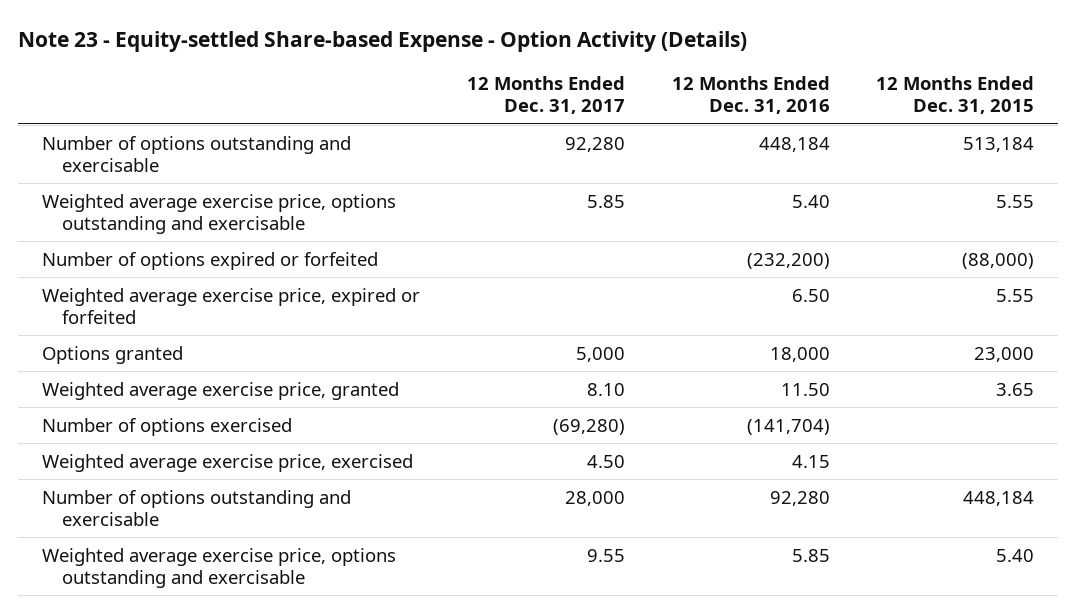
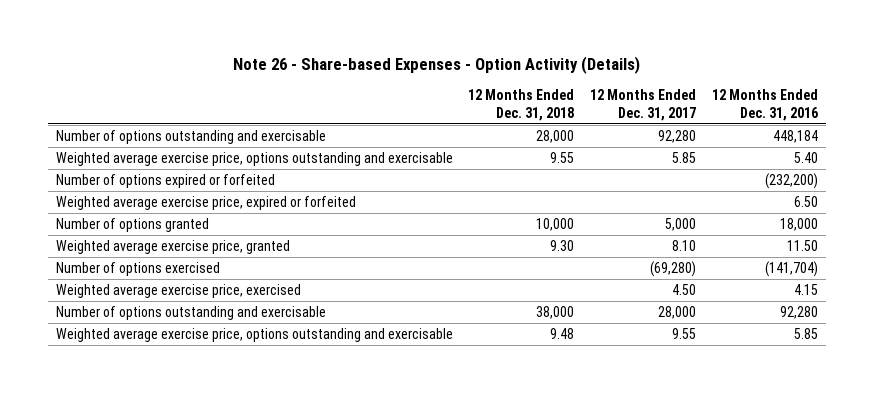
- Note 23 - Equity-settled Share-based Expense - Option Activity (Details)
+ Note 26 - Share-based Expenses - Option Activity (Details)
- | 12 Months Ended Dec. 31, 2017 | 12 Months Ended Dec. 31, 2016 | 12 Months Ended Dec. 31, 2015
+ | 12 Months Ended Dec. 31, 2018 | 12 Months Ended Dec. 31, 2017 | 12 Months Ended Dec. 31, 2016
- Options granted | 5,000 | 18,000 | 23,000
+ Number of options granted | 10,000 | 5,000 | 18,000

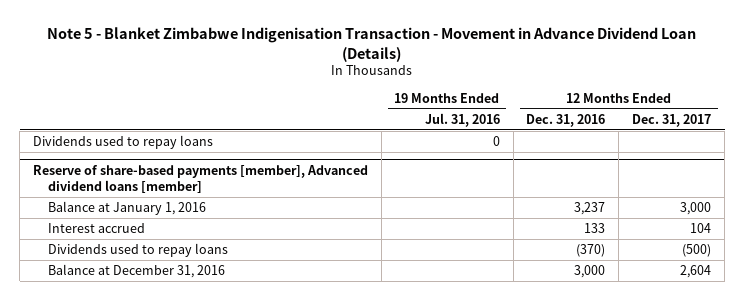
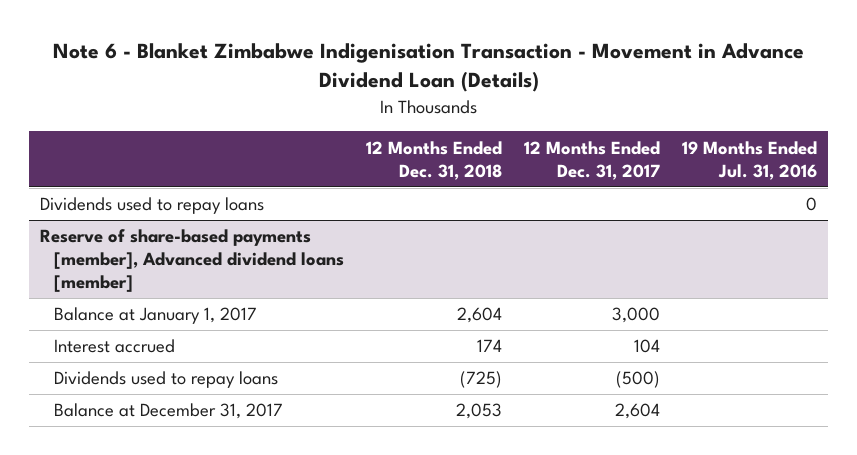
- Note 5 - Blanket Zimbabwe Indigenisation Transaction - Movement in Advance Dividend Loan (Details)
+ Note 6 - Blanket Zimbabwe Indigenisation Transaction - Movement in Advance Dividend Loan (Details)
- | 19 Months Ended Jul. 31, 2016 | 12 Months Ended Dec. 31, 2016 | 12 Months Ended Dec. 31, 2017
+ | 12 Months Ended Dec. 31, 2018 | 12 Months Ended Dec. 31, 2017 | 19 Months Ended Jul. 31, 2016
@ Reserve of share-based payments [member], Advanced dividend loans [member]
- Balance at January 1, 2016 | | 3,237 | 3,000
+ Balance at January 1, 2017 | 2,604 | 3,000 |
- Balance at December 31, 2016 | | 3,000 | 2,604
+ Balance at December 31, 2017 | 2,053 | 2,604 |

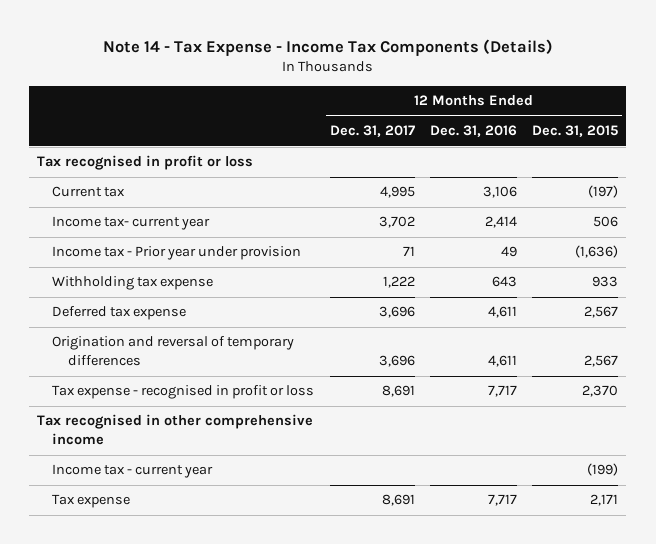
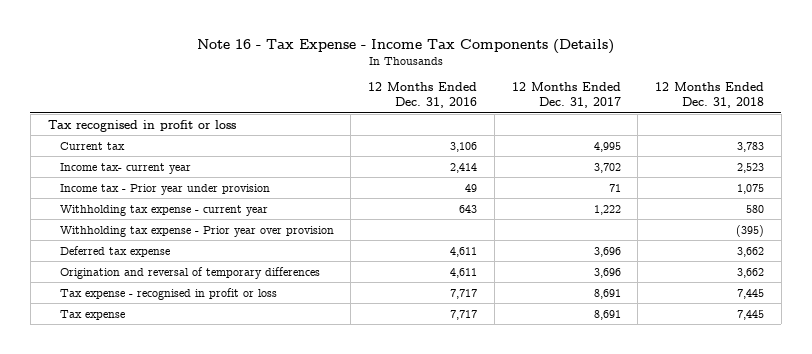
- Note 14 - Tax Expense - Income Tax Components (Details)
+ Note 16 - Tax Expense - Income Tax Components (Details)
- | 12 Months Ended Dec. 31, 2017 | 12 Months Ended Dec. 31, 2016 | 12 Months Ended Dec. 31, 2015
+ | 12 Months Ended Dec. 31, 2016 | 12 Months Ended Dec. 31, 2017 | 12 Months Ended Dec. 31, 2018
- Withholding tax expense | 1,222 | 643 | 933
+ Withholding tax expense - current year | 643 | 1,222 | 580
+ Withholding tax expense - Prior year over provision | | | (395)
- Tax recognised in other comprehensive income
- Income tax - current year | | | (199)

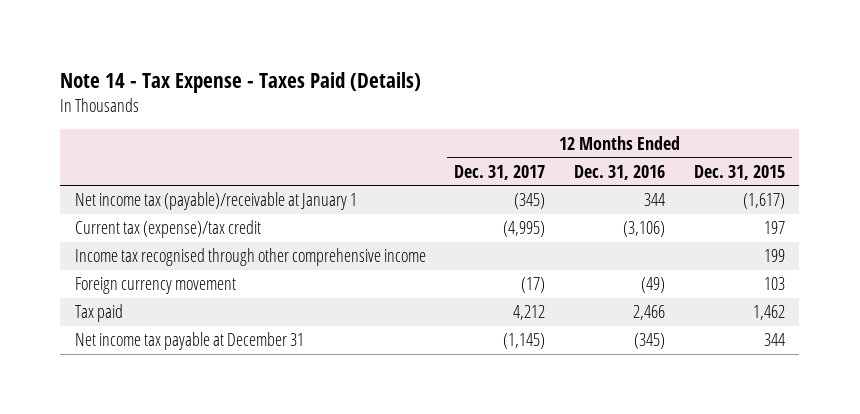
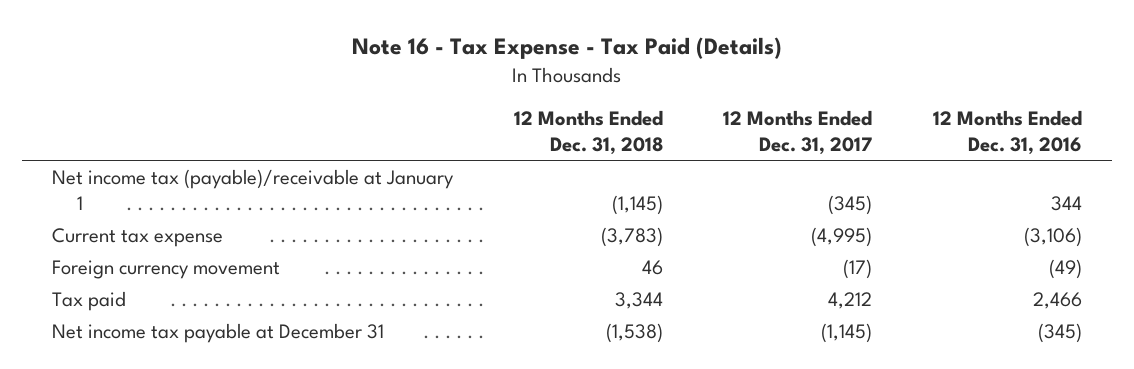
- Note 14 - Tax Expense - Taxes Paid (Details)
+ Note 16 - Tax Expense - Tax Paid (Details)
- | 12 Months Ended Dec. 31, 2017 | 12 Months Ended Dec. 31, 2016 | 12 Months Ended Dec. 31, 2015
+ | 12 Months Ended Dec. 31, 2018 | 12 Months Ended Dec. 31, 2017 | 12 Months Ended Dec. 31, 2016
- Current tax (expense)/tax credit | (4,995) | (3,106) | 197
- Income tax recognised through other comprehensive income | | | 199
+ Current tax expense | (3,783) | (4,995) | (3,106)

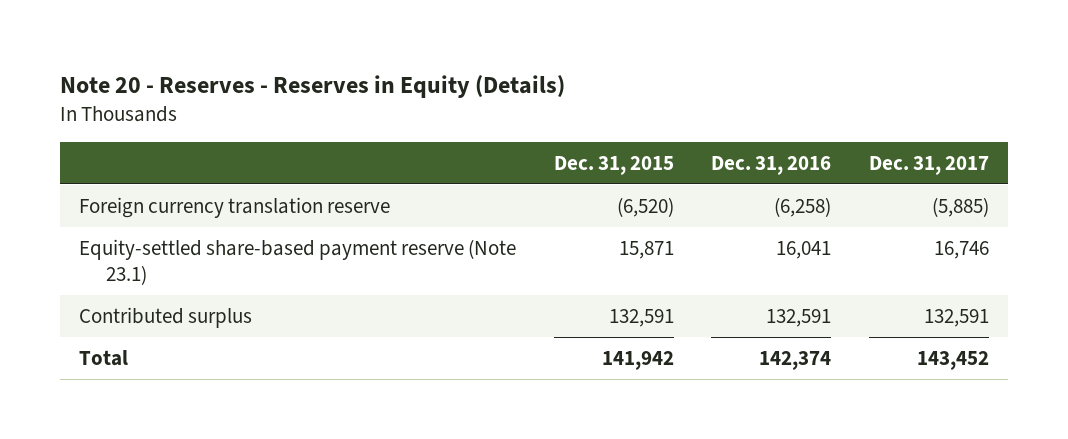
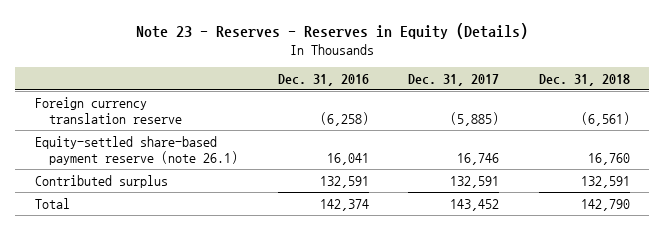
- Note 20 - Reserves - Reserves in Equity (Details)
+ Note 23 - Reserves - Reserves in Equity (Details)
- | Dec. 31, 2015 | Dec. 31, 2016 | Dec. 31, 2017
+ | Dec. 31, 2016 | Dec. 31, 2017 | Dec. 31, 2018
- Equity-settled share-based payment reserve (Note 23.1) | 15,871 | 16,041 | 16,746
+ Equity-settled share-based payment reserve (note 26.1) | 16,041 | 16,746 | 16,760

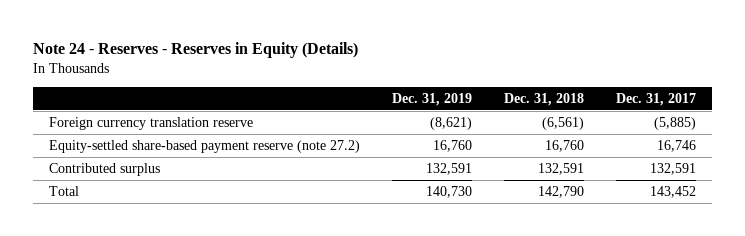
- Note 23 - Reserves - Reserves in Equity (Details)
+ Note 24 - Reserves - Reserves in Equity (Details)
- | Dec. 31, 2016 | Dec. 31, 2017 | Dec. 31, 2018
+ | Dec. 31, 2019 | Dec. 31, 2018 | Dec. 31, 2017
- Equity-settled share-based payment reserve (note 26.1) | 16,041 | 16,746 | 16,760
+ Equity-settled share-based payment reserve (note 27.2) | 16,760 | 16,760 | 16,746

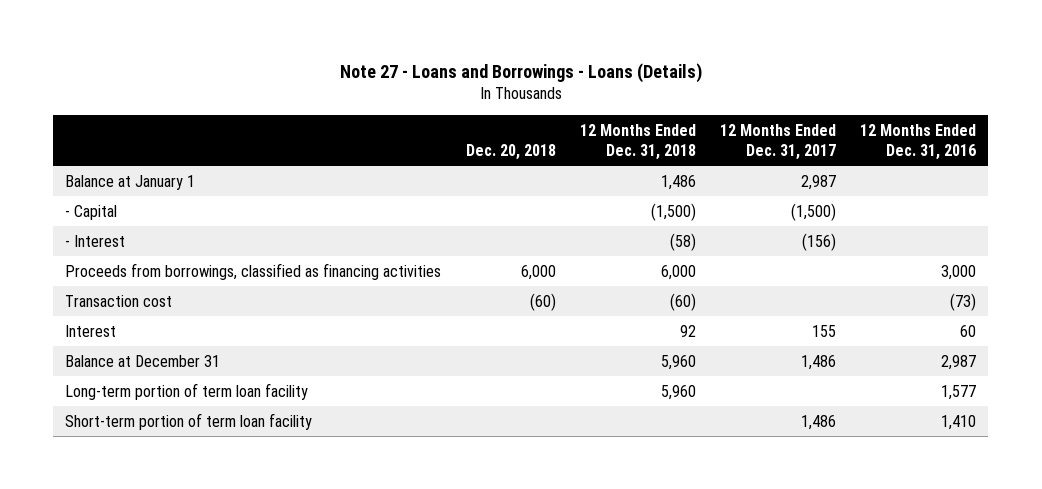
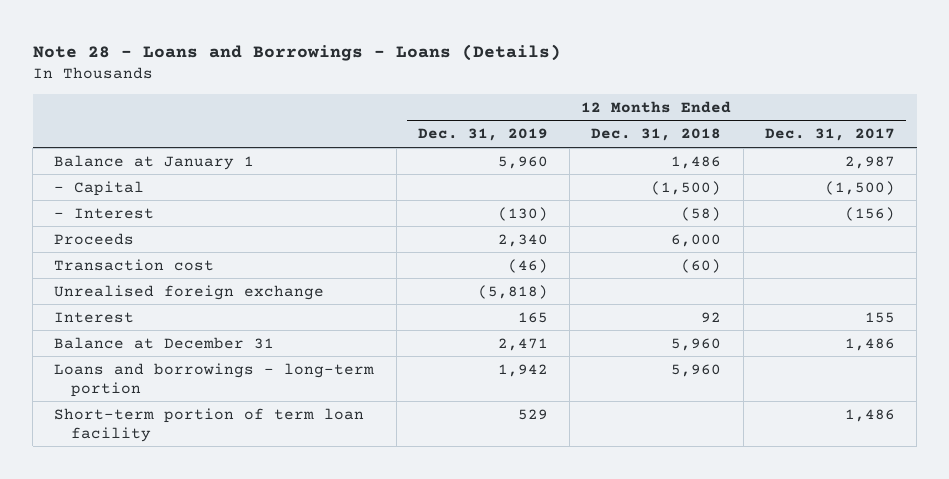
- Note 27 - Loans and Borrowings - Loans (Details)
+ Note 28 - Loans and Borrowings - Loans (Details)
- | Dec. 20, 2018 | 12 Months Ended Dec. 31, 2018 | 12 Months Ended Dec. 31, 2017 | 12 Months Ended Dec. 31, 2016
+ | 12 Months Ended Dec. 31, 2019 | 12 Months Ended Dec. 31, 2018 | 12 Months Ended Dec. 31, 2017
- Proceeds from borrowings, classified as financing activities | 6,000 | 6,000 | | 3,000
+ Proceeds | 2,340 | 6,000 |
+ Unrealised foreign exchange | (5,818) | |
- Long-term portion of term loan facility | | 5,960 | | 1,577
+ Loans and borrowings - long-term portion | 1,942 | 5,960 |

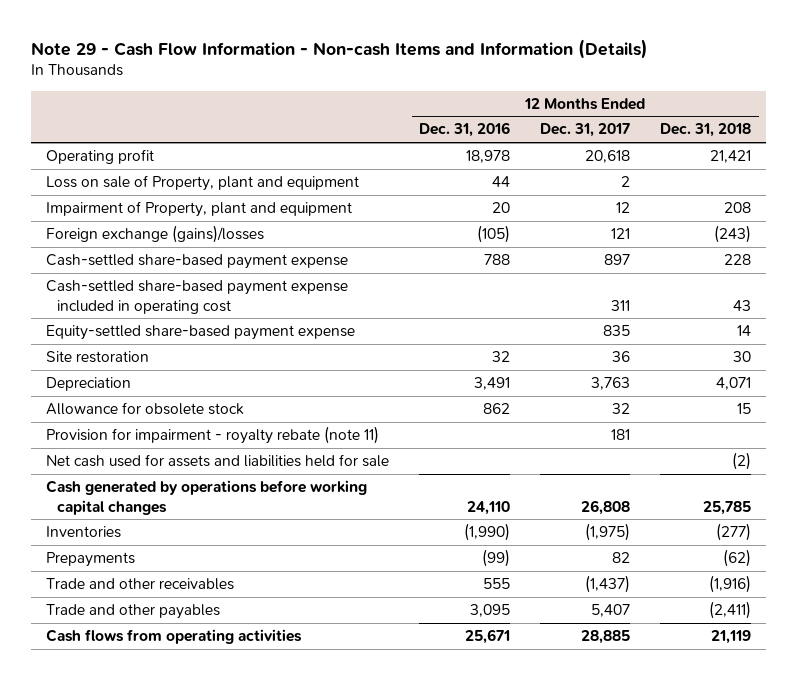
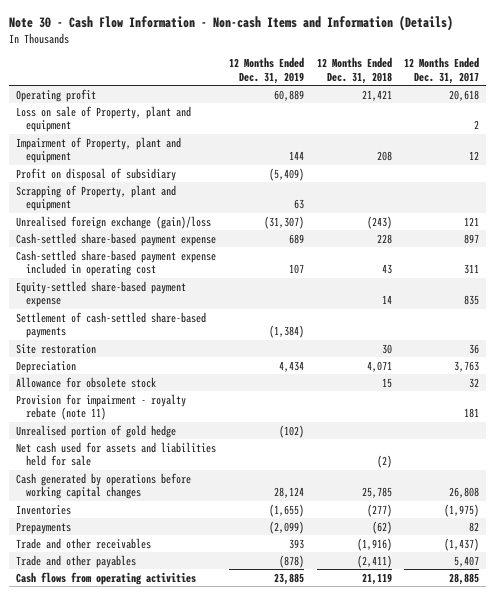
- Note 29 - Cash Flow Information - Non-cash Items and Information (Details)
+ Note 30 - Cash Flow Information - Non-cash Items and Information (Details)
- | 12 Months Ended Dec. 31, 2016 | 12 Months Ended Dec. 31, 2017 | 12 Months Ended Dec. 31, 2018
+ | 12 Months Ended Dec. 31, 2019 | 12 Months Ended Dec. 31, 2018 | 12 Months Ended Dec. 31, 2017
- Foreign exchange (gains)/losses | (105) | 121 | (243)
+ Profit on disposal of subsidiary | (5,409) | |
+ Scrapping of Property, plant and equipment | 63 | |
+ Unrealised foreign exchange (gain)/loss | (31,307) | (243) | 121
+ Settlement of cash-settled share-based payments | (1,384) | |
+ Unrealised portion of gold hedge | (102) | |

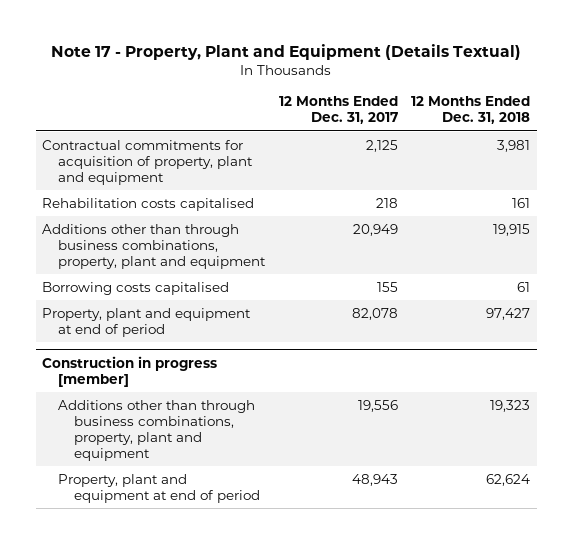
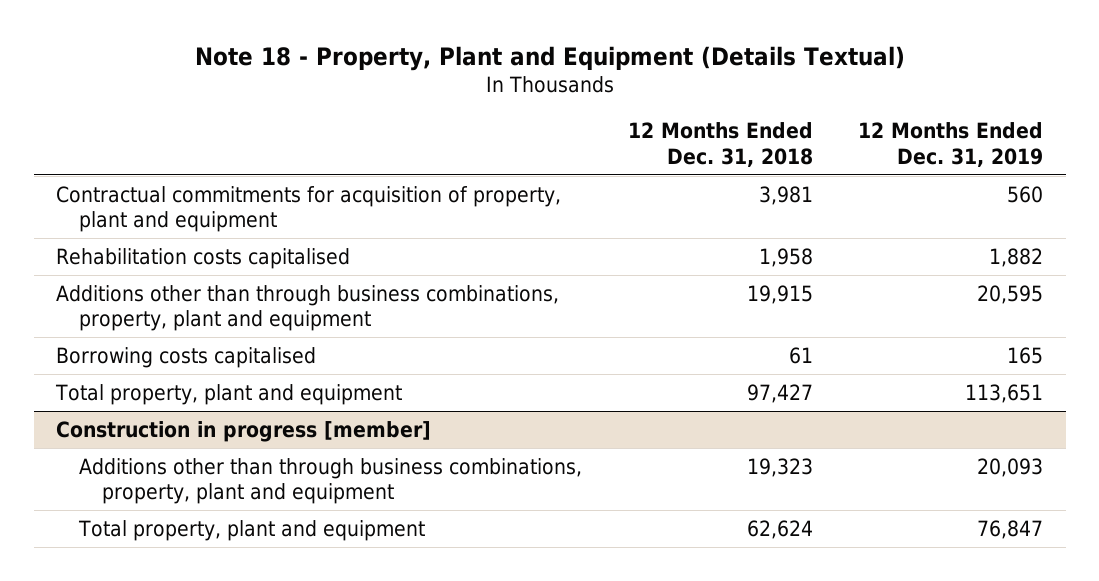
- Note 17 - Property, Plant and Equipment (Details Textual)
+ Note 18 - Property, Plant and Equipment (Details Textual)
- | 12 Months Ended Dec. 31, 2017 | 12 Months Ended Dec. 31, 2018
+ | 12 Months Ended Dec. 31, 2018 | 12 Months Ended Dec. 31, 2019
- Rehabilitation costs capitalised | 218 | 161
+ Rehabilitation costs capitalised | 1,958 | 1,882
- Property, plant and equipment at end of period | 82,078 | 97,427
+ Total property, plant and equipment | 97,427 | 113,651
@ Construction in progress [member]
- Property, plant and equipment at end of period | 48,943 | 62,624
+ Total property, plant and equipment | 62,624 | 76,847

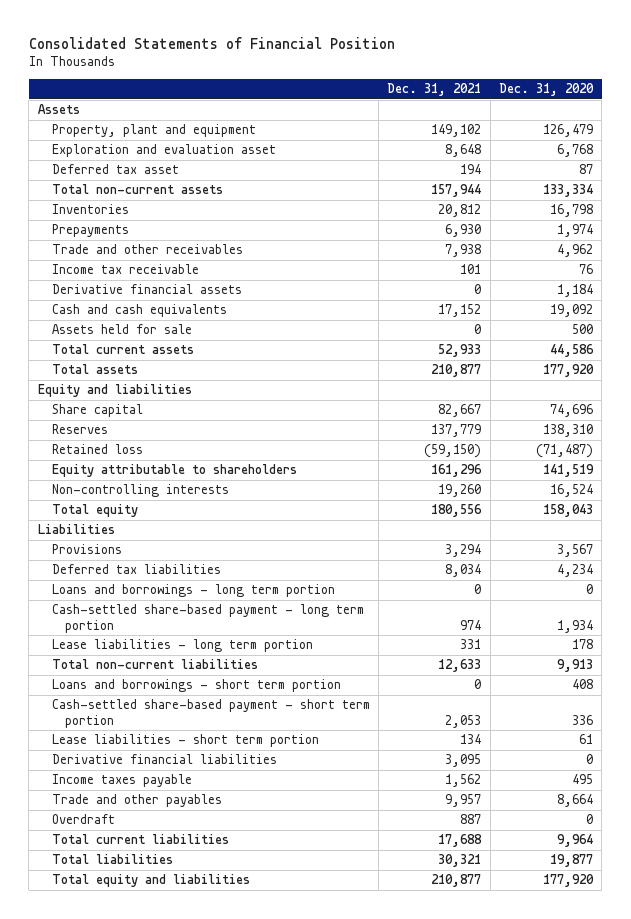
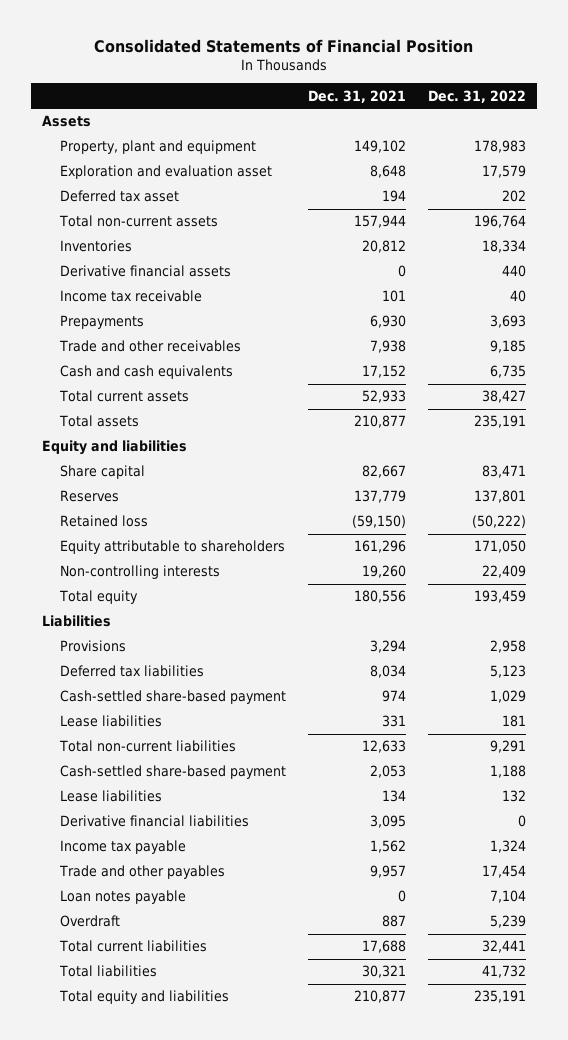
- | Dec. 31, 2021 | Dec. 31, 2020
+ | Dec. 31, 2021 | Dec. 31, 2022
moved up: Derivative financial assets | 0 | 440
moved up: Income tax receivable | 101 | 40
- Assets held for sale | 0 | 500
- Loans and borrowings - long term portion | 0 | 0
- Cash-settled share-based payment - long term portion | 974 | 1,934
- Lease liabilities - long term portion | 331 | 178
+ Cash-settled share-based payment | 974 | 1,029
+ Lease liabilities | 331 | 181
- Loans and borrowings - short term portion | 0 | 408
- Cash-settled share-based payment - short term portion | 2,053 | 336
- Lease liabilities - short term portion | 134 | 61
+ Cash-settled share-based payment | 2,053 | 1,188
+ Lease liabilities | 134 | 132
- Income taxes payable | 1,562 | 495
+ Income tax payable | 1,562 | 1,324
+ Loan notes payable | 0 | 7,104

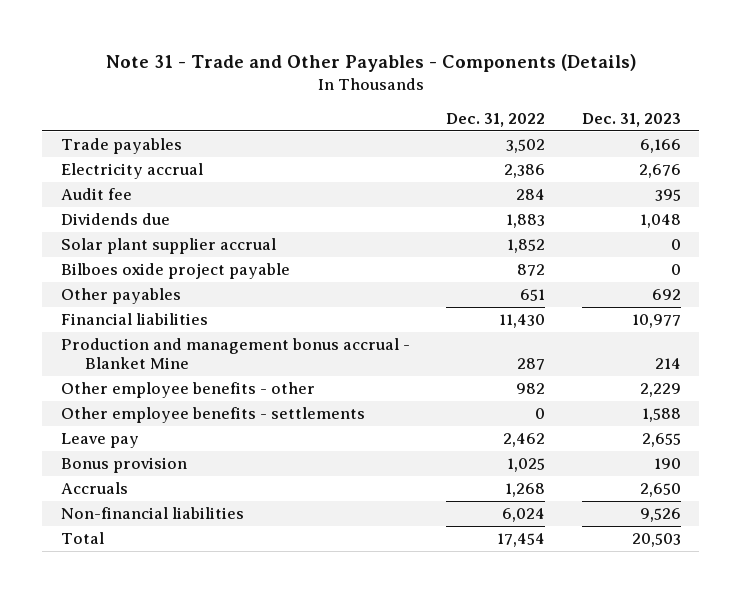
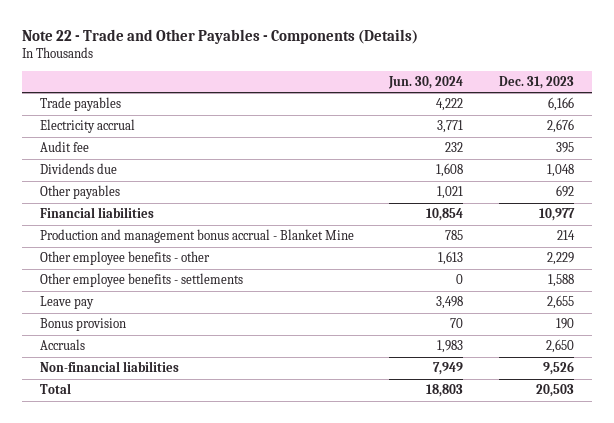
- Note 31 - Trade and Other Payables - Components (Details)
+ Note 22 - Trade and Other Payables - Components (Details)
- | Dec. 31, 2022 | Dec. 31, 2023
+ | Jun. 30, 2024 | Dec. 31, 2023
- Solar plant supplier accrual | 1,852 | 0
- Bilboes oxide project payable | 872 | 0

